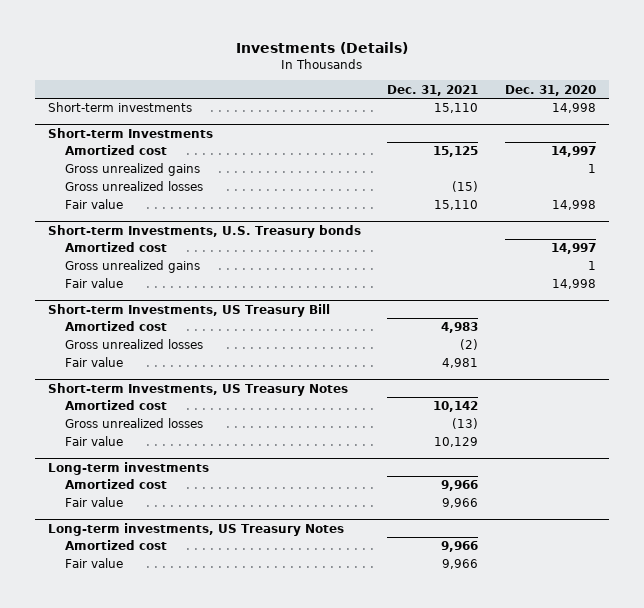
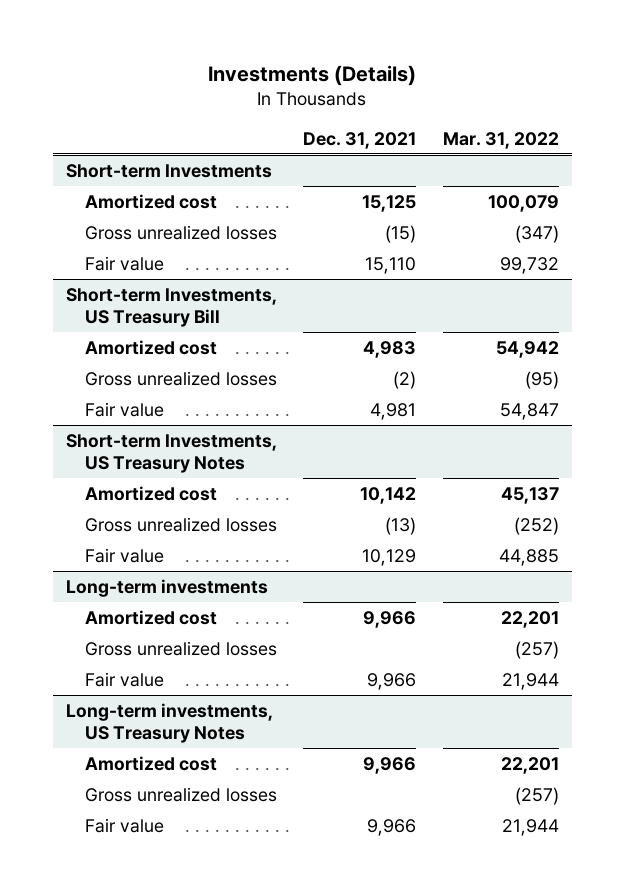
- | Dec. 31, 2021 | Dec. 31, 2020
+ | Dec. 31, 2021 | Mar. 31, 2022
- Short-term investments | 15,110 | 14,998
@ Short-term Investments
- Gross unrealized gains | | 1
- Short-term Investments, U.S. Treasury bonds
- Amortized cost | | 14,997
- Gross unrealized gains | | 1
- Fair value | | 14,998
@ Long-term investments
+ Gross unrealized losses | | (257)
@ Long-term investments, US Treasury Notes
+ Gross unrealized losses | | (257)

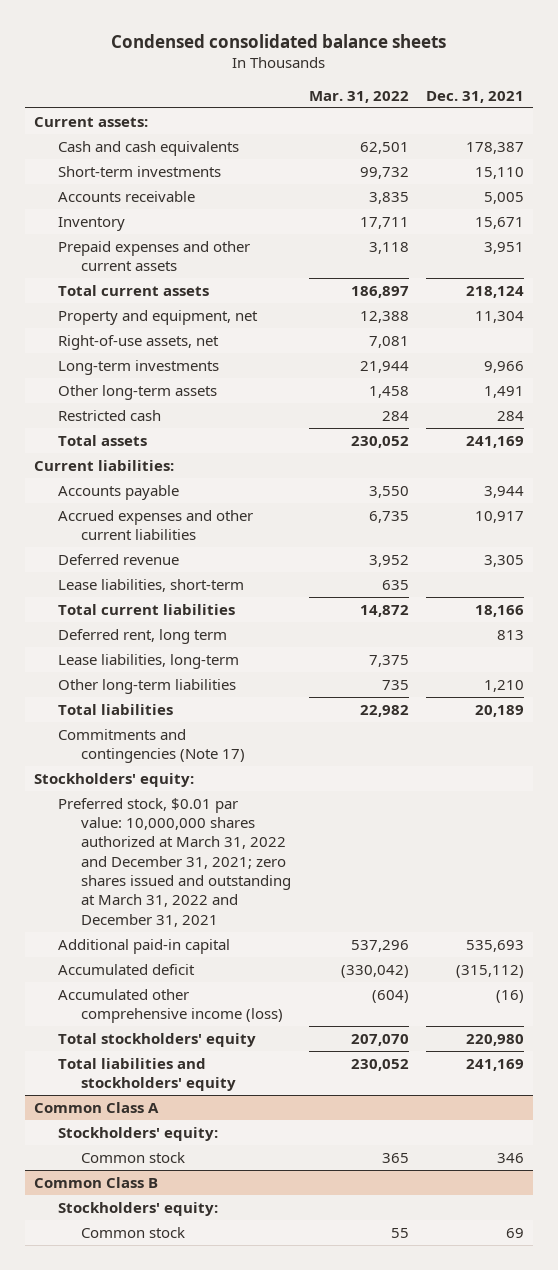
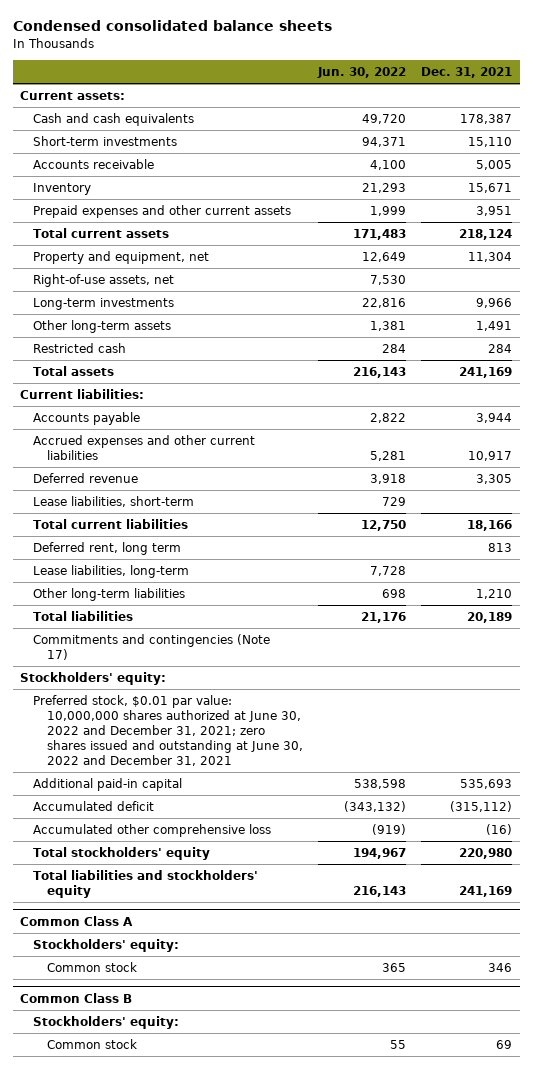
- | Mar. 31, 2022 | Dec. 31, 2021
+ | Jun. 30, 2022 | Dec. 31, 2021
- Preferred stock, $0.01 par value: 10,000,000 shares authorized at March 31, 2022 and December 31, 2021; zero shares issued and outstanding at March 31, 2022 and December 31, 2021
+ Preferred stock, $0.01 par value: 10,000,000 shares authorized at June 30, 2022 and December 31, 2021; zero shares issued and outstanding at June 30, 2022 and December 31, 2021
- Accumulated other comprehensive income (loss) | (604) | (16)
+ Accumulated other comprehensive loss | (919) | (16)

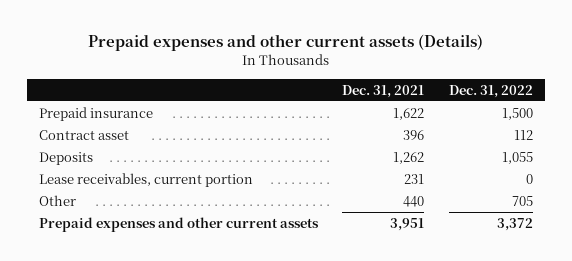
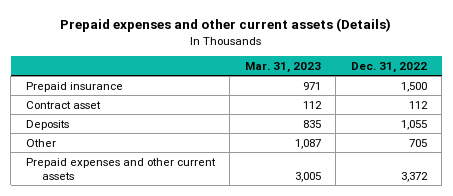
- | Dec. 31, 2021 | Dec. 31, 2022
+ | Mar. 31, 2023 | Dec. 31, 2022
- Lease receivables, current portion | 231 | 0

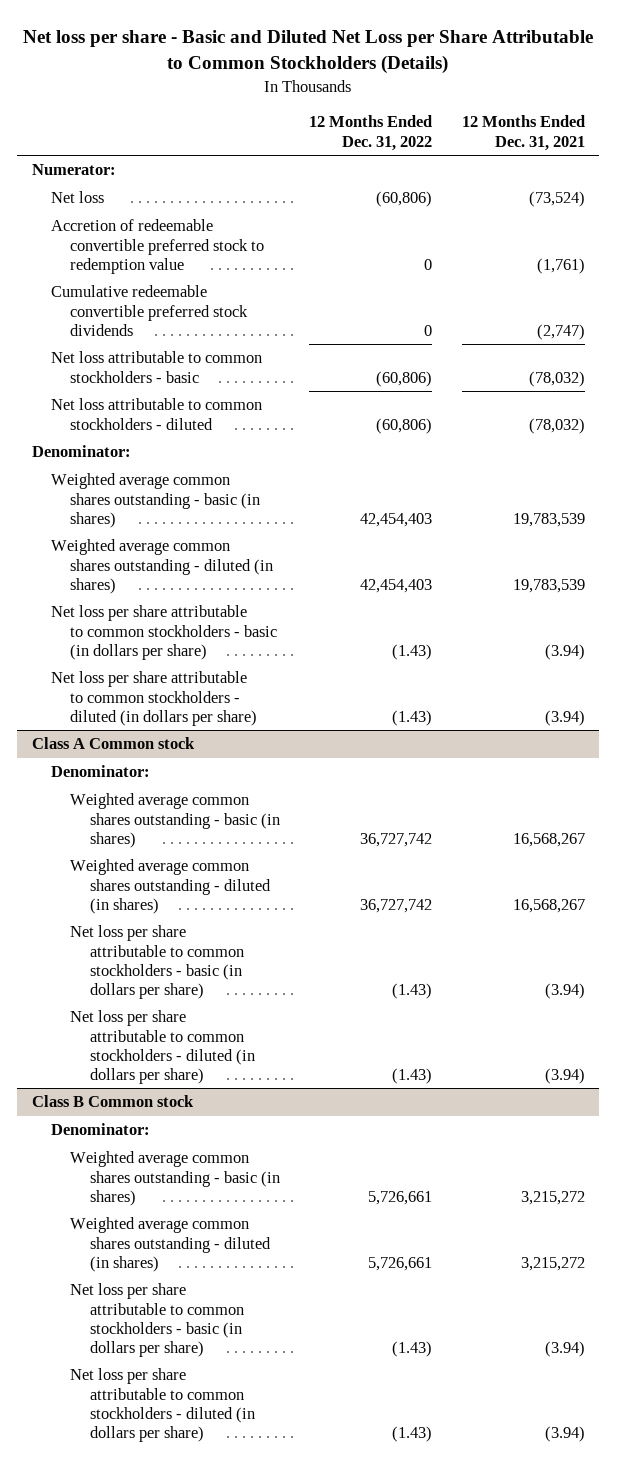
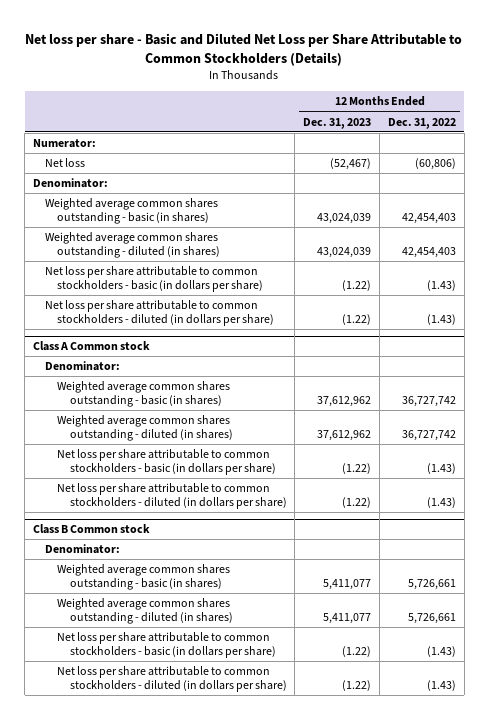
- | 12 Months Ended Dec. 31, 2022 | 12 Months Ended Dec. 31, 2021
+ | 12 Months Ended Dec. 31, 2023 | 12 Months Ended Dec. 31, 2022
- Accretion of redeemable convertible preferred stock to redemption value | 0 | (1,761)
- Cumulative redeemable convertible preferred stock dividends | 0 | (2,747)
- Net loss attributable to common stockholders - basic | (60,806) | (78,032)
- Net loss attributable to common stockholders - diluted | (60,806) | (78,032)

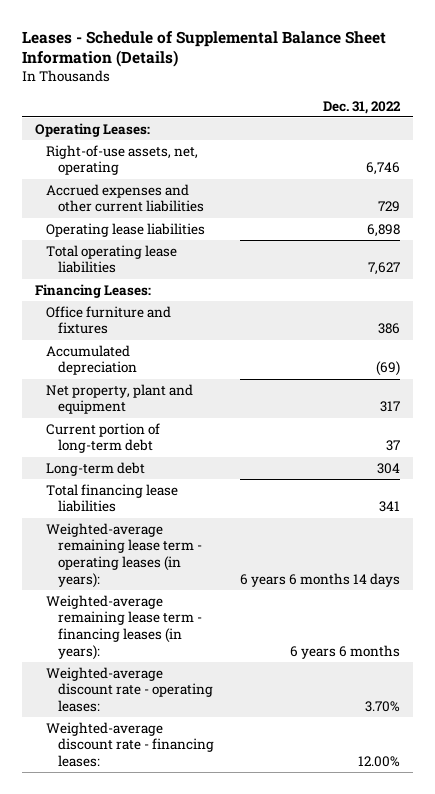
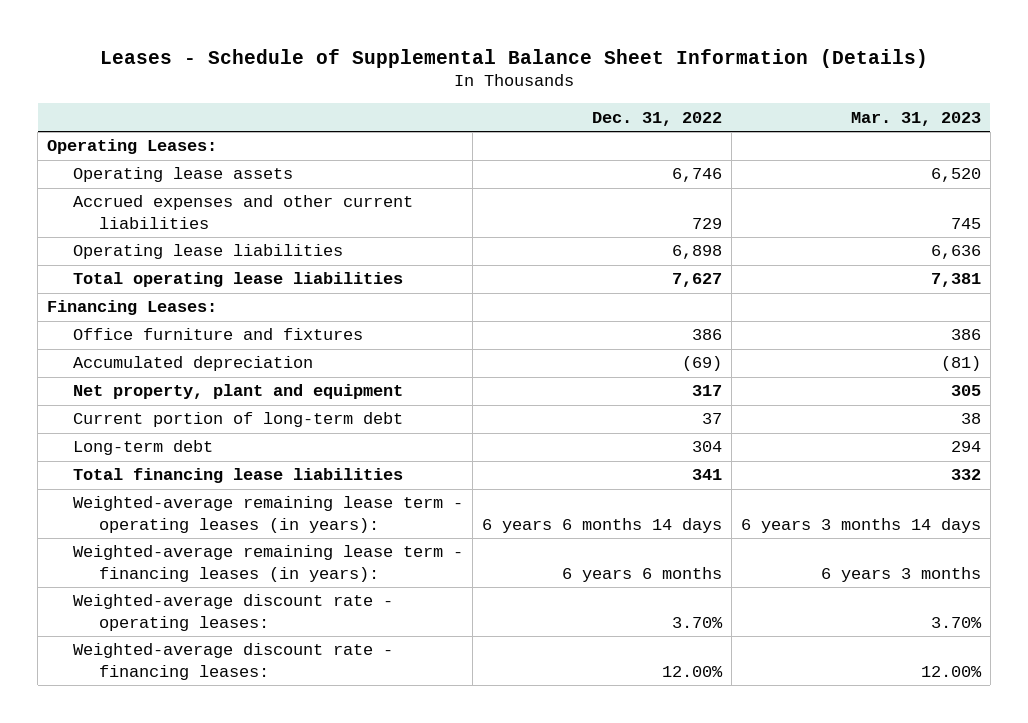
- | Dec. 31, 2022
+ | Dec. 31, 2022 | Mar. 31, 2023
- Right-of-use assets, net, operating | 6,746
+ Operating lease assets | 6,746 | 6,520

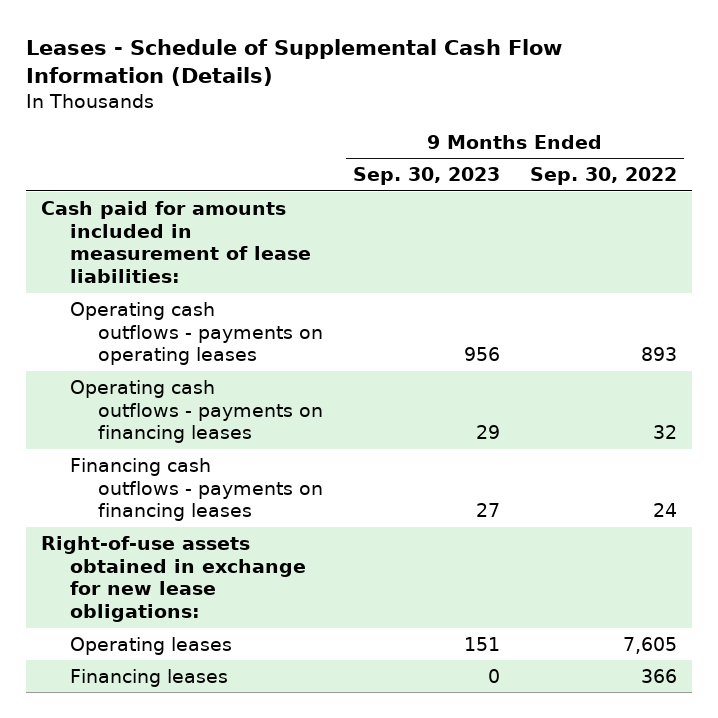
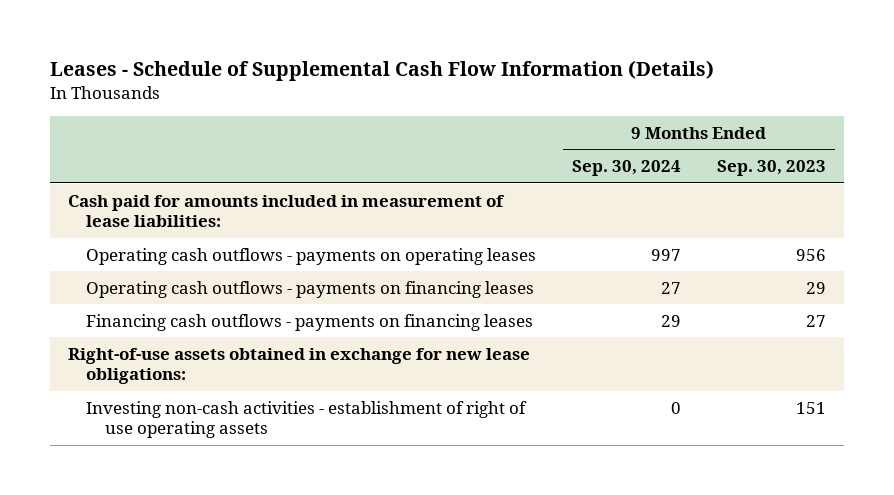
- | 9 Months Ended Sep. 30, 2023 | 9 Months Ended Sep. 30, 2022
+ | 9 Months Ended Sep. 30, 2024 | 9 Months Ended Sep. 30, 2023
- Operating leases | 151 | 7,605
- Financing leases | 0 | 366
+ Investing non-cash activities - establishment of right of use operating assets | 0 | 151

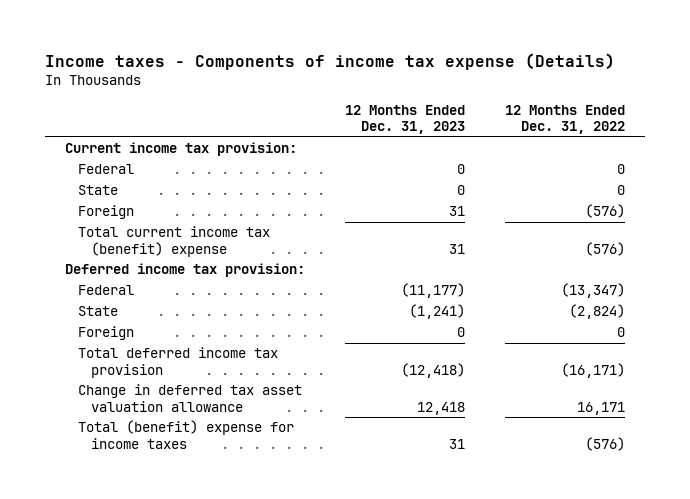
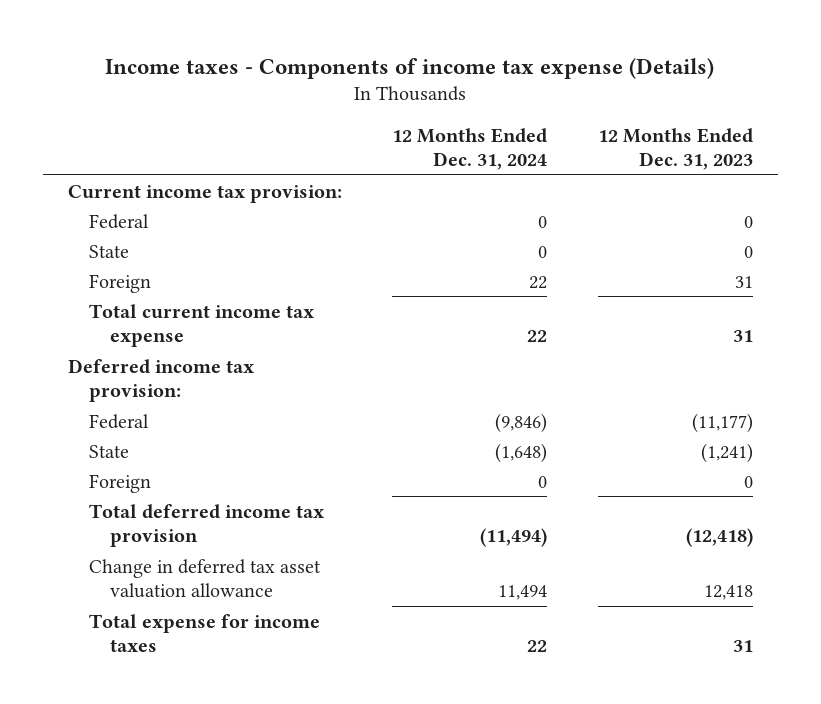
- | 12 Months Ended Dec. 31, 2023 | 12 Months Ended Dec. 31, 2022
+ | 12 Months Ended Dec. 31, 2024 | 12 Months Ended Dec. 31, 2023
- Total current income tax (benefit) expense | 31 | (576)
+ Total current income tax expense | 22 | 31
- Total (benefit) expense for income taxes | 31 | (576)
+ Total expense for income taxes | 22 | 31

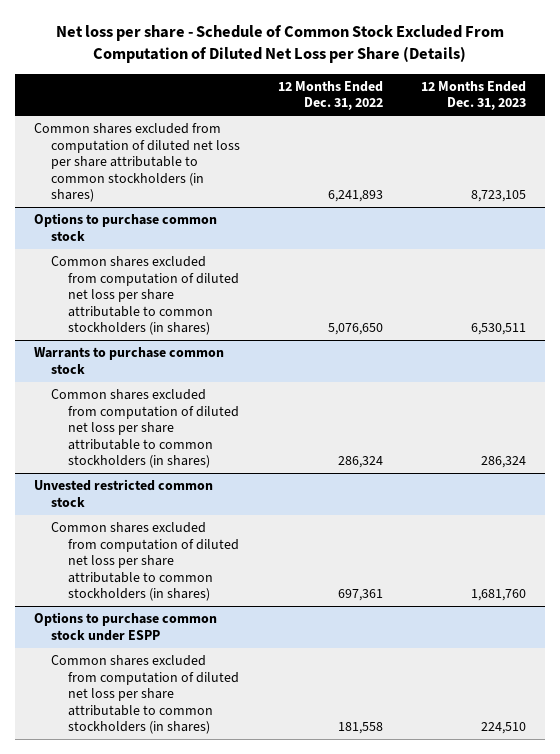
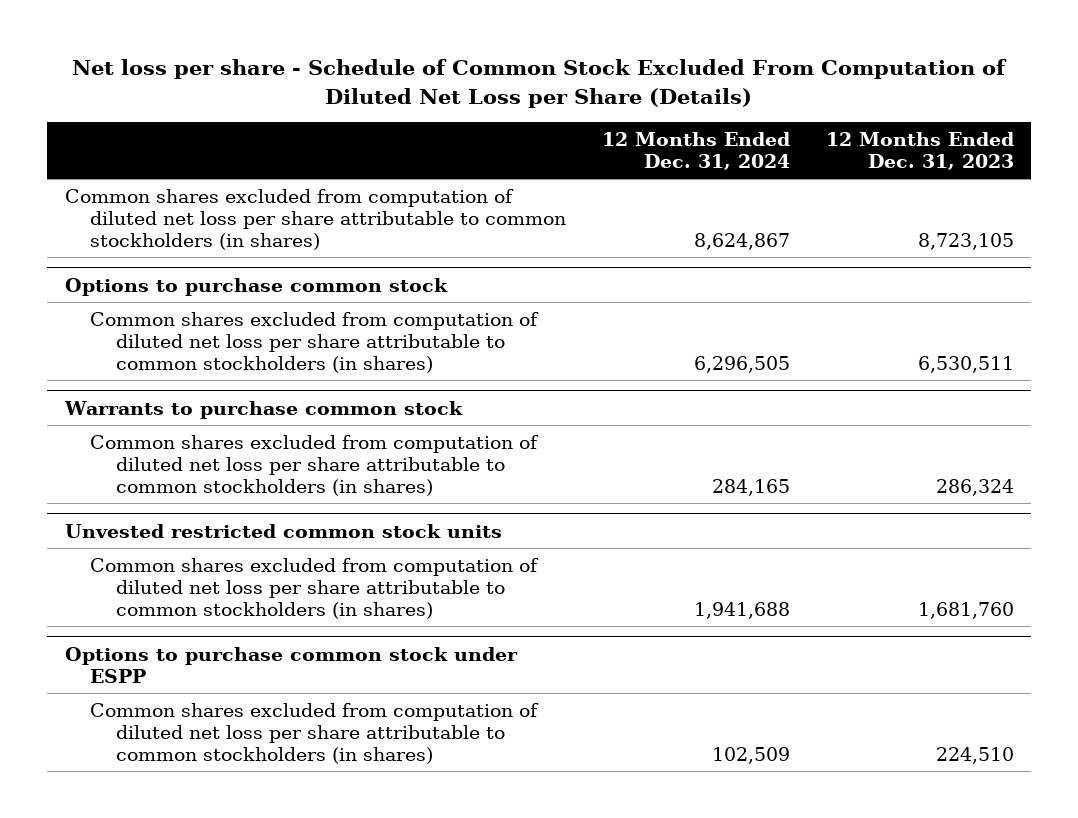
- | 12 Months Ended Dec. 31, 2022 | 12 Months Ended Dec. 31, 2023
+ | 12 Months Ended Dec. 31, 2024 | 12 Months Ended Dec. 31, 2023
- Unvested restricted common stock
+ Unvested restricted common stock units

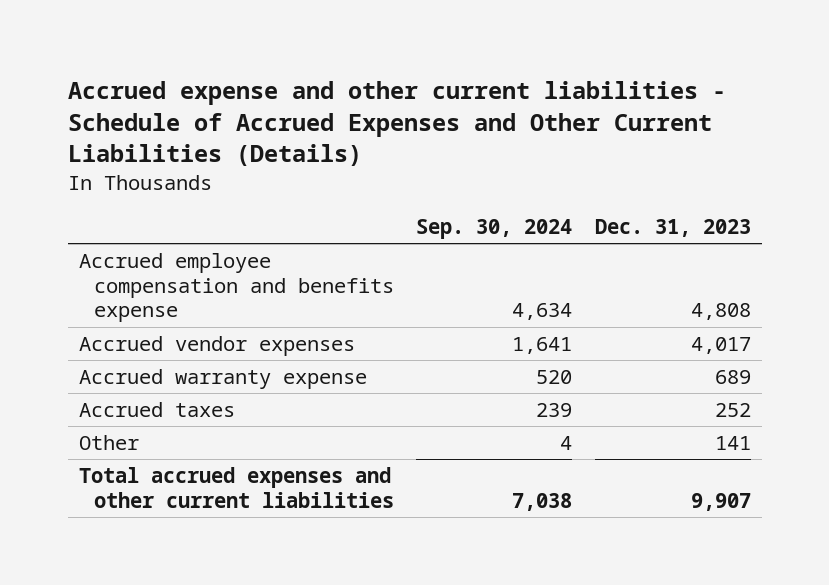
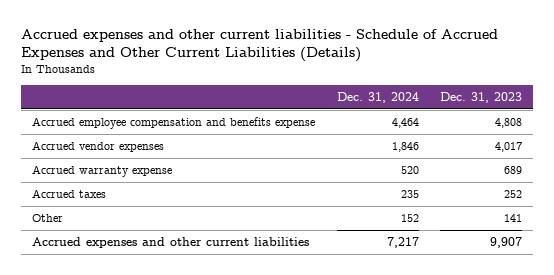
- Accrued expense and other current liabilities - Schedule of Accrued Expenses and Other Current Liabilities (Details)
+ Accrued expenses and other current liabilities - Schedule of Accrued Expenses and Other Current Liabilities (Details)
- | Sep. 30, 2024 | Dec. 31, 2023
+ | Dec. 31, 2024 | Dec. 31, 2023
- Total accrued expenses and other current liabilities | 7,038 | 9,907
+ Accrued expenses and other current liabilities | 7,217 | 9,907

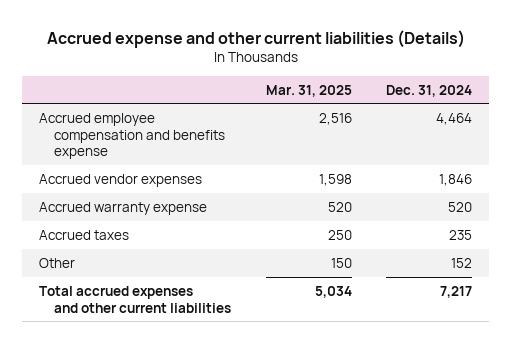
- Accrued expenses and other current liabilities - Schedule of Accrued Expenses and Other Current Liabilities (Details)
+ Accrued expense and other current liabilities (Details)
- | Dec. 31, 2024 | Dec. 31, 2023
+ | Mar. 31, 2025 | Dec. 31, 2024
- Accrued expenses and other current liabilities | 7,217 | 9,907
+ Total accrued expenses and other current liabilities | 5,034 | 7,217

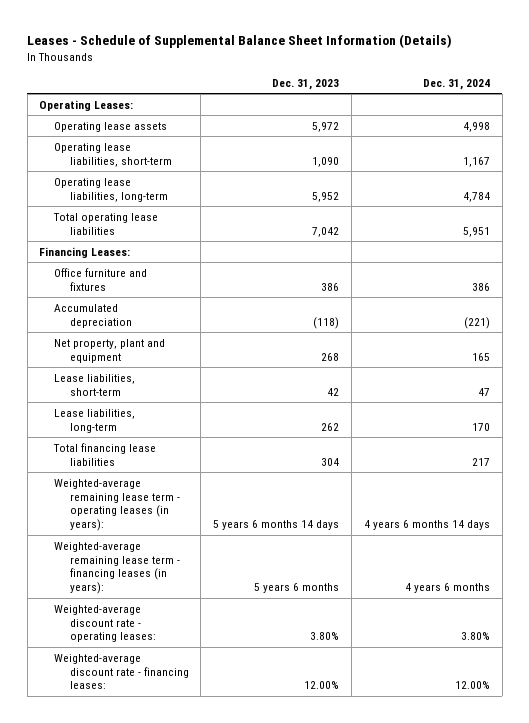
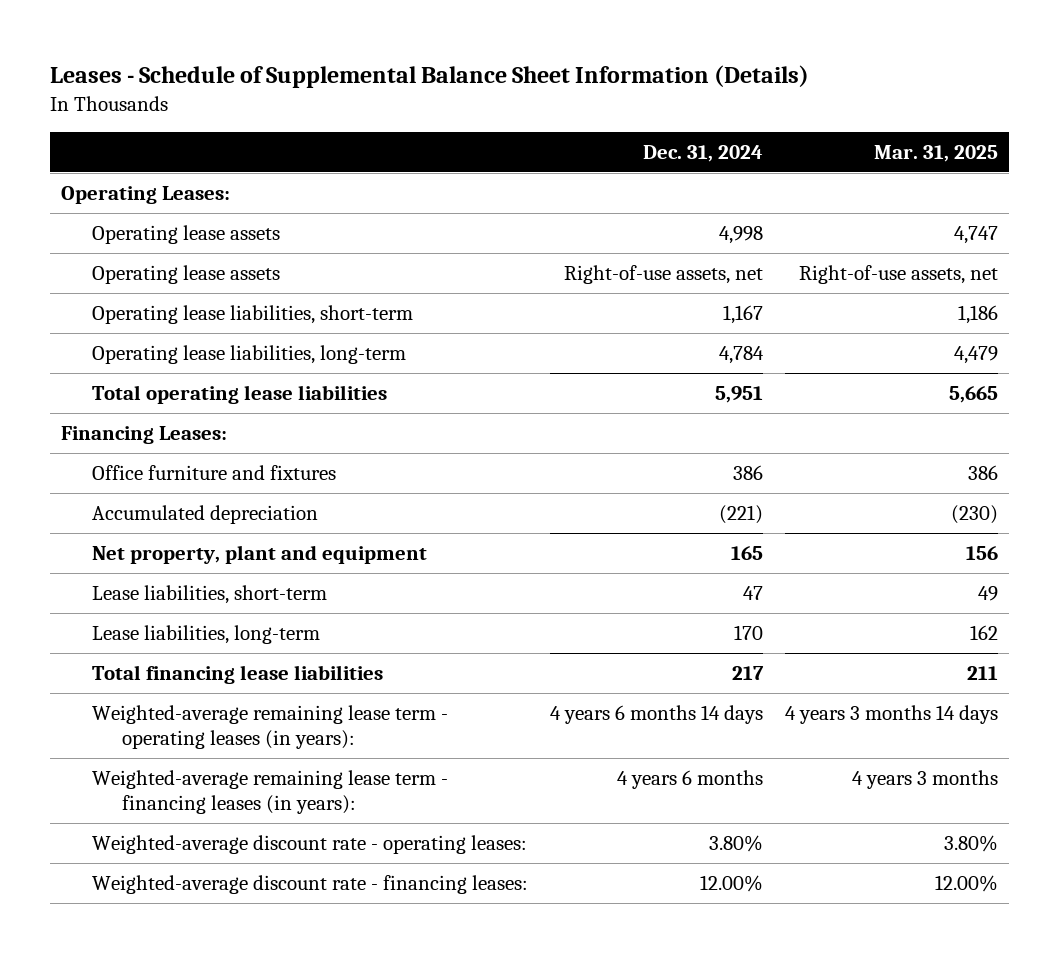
- | Dec. 31, 2023 | Dec. 31, 2024
+ | Dec. 31, 2024 | Mar. 31, 2025
+ Operating lease assets | Right-of-use assets, net | Right-of-use assets, net

